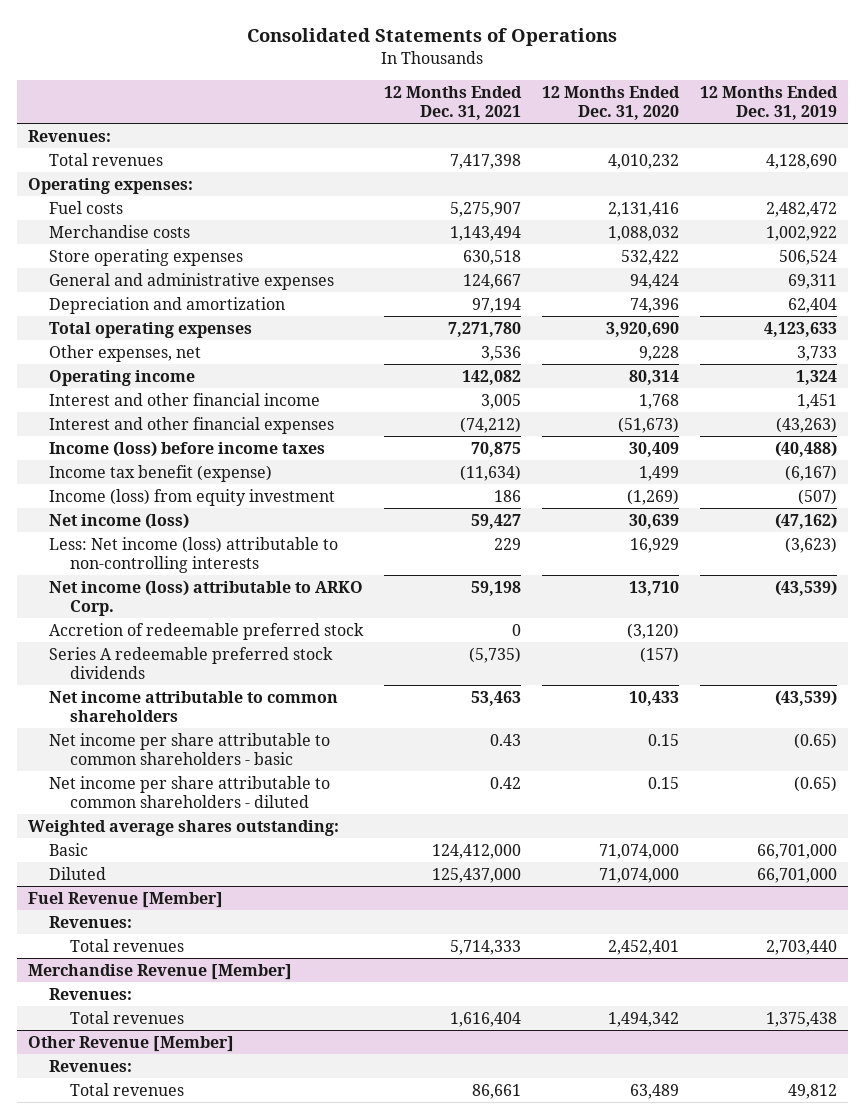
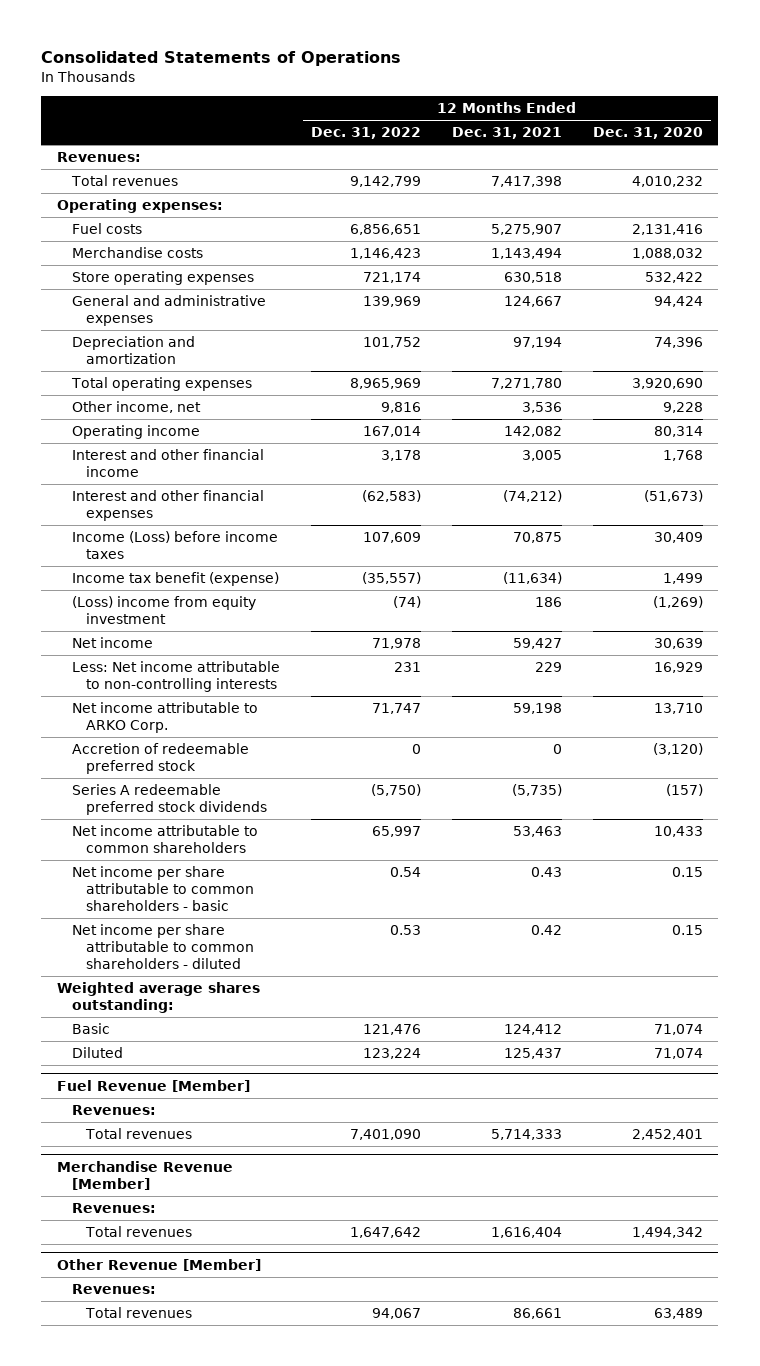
- | 12 Months Ended Dec. 31, 2021 | 12 Months Ended Dec. 31, 2020 | 12 Months Ended Dec. 31, 2019
+ | 12 Months Ended Dec. 31, 2022 | 12 Months Ended Dec. 31, 2021 | 12 Months Ended Dec. 31, 2020
- Other expenses, net | 3,536 | 9,228 | 3,733
+ Other income, net | 9,816 | 3,536 | 9,228
- Income (loss) before income taxes | 70,875 | 30,409 | (40,488)
+ Income (Loss) before income taxes | 107,609 | 70,875 | 30,409
- Income (loss) from equity investment | 186 | (1,269) | (507)
- Net income (loss) | 59,427 | 30,639 | (47,162)
- Less: Net income (loss) attributable to non-controlling interests | 229 | 16,929 | (3,623)
- Net income (loss) attributable to ARKO Corp. | 59,198 | 13,710 | (43,539)
+ (Loss) income from equity investment | (74) | 186 | (1,269)
+ Net income | 71,978 | 59,427 | 30,639
+ Less: Net income attributable to non-controlling interests | 231 | 229 | 16,929
+ Net income attributable to ARKO Corp. | 71,747 | 59,198 | 13,710
- Basic | 124,412,000 | 71,074,000 | 66,701,000
- Diluted | 125,437,000 | 71,074,000 | 66,701,000
+ Basic | 121,476 | 124,412 | 71,074
+ Diluted | 123,224 | 125,437 | 71,074

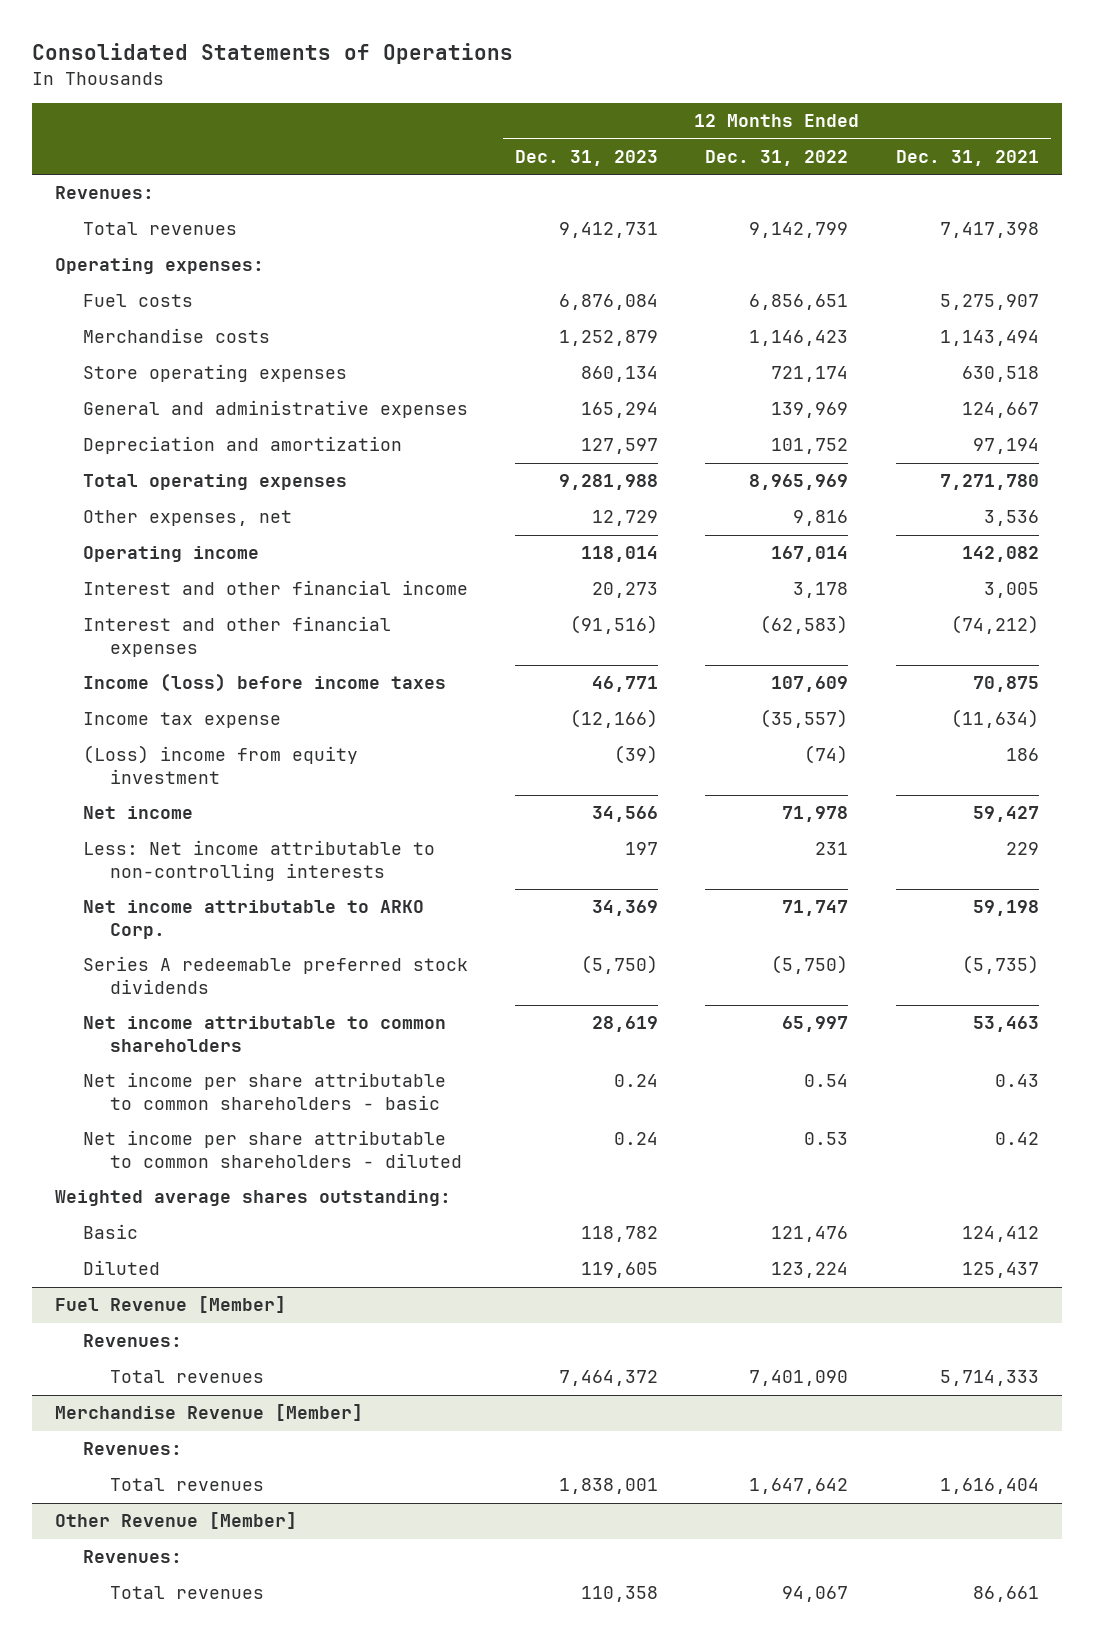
- | 12 Months Ended Dec. 31, 2022 | 12 Months Ended Dec. 31, 2021 | 12 Months Ended Dec. 31, 2020
+ | 12 Months Ended Dec. 31, 2023 | 12 Months Ended Dec. 31, 2022 | 12 Months Ended Dec. 31, 2021
- Other income, net | 9,816 | 3,536 | 9,228
+ Other expenses, net | 12,729 | 9,816 | 3,536
- Income (Loss) before income taxes | 107,609 | 70,875 | 30,409
- Income tax benefit (expense) | (35,557) | (11,634) | 1,499
+ Income (loss) before income taxes | 46,771 | 107,609 | 70,875
+ Income tax expense | (12,166) | (35,557) | (11,634)
- Accretion of redeemable preferred stock | 0 | 0 | (3,120)

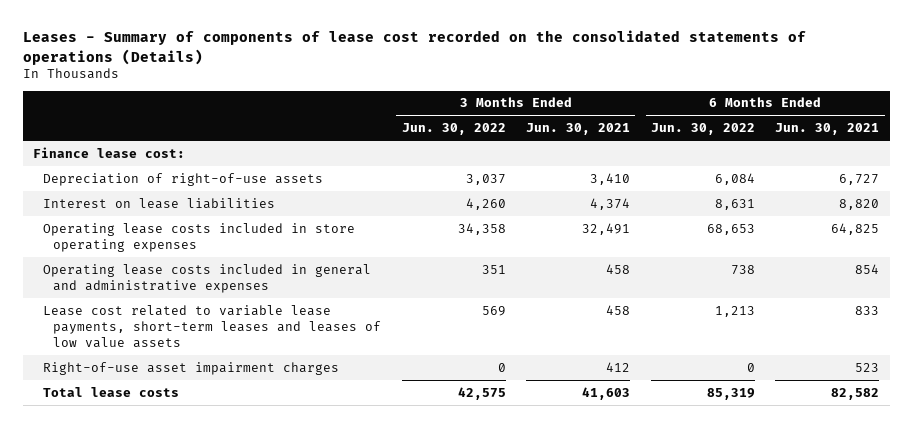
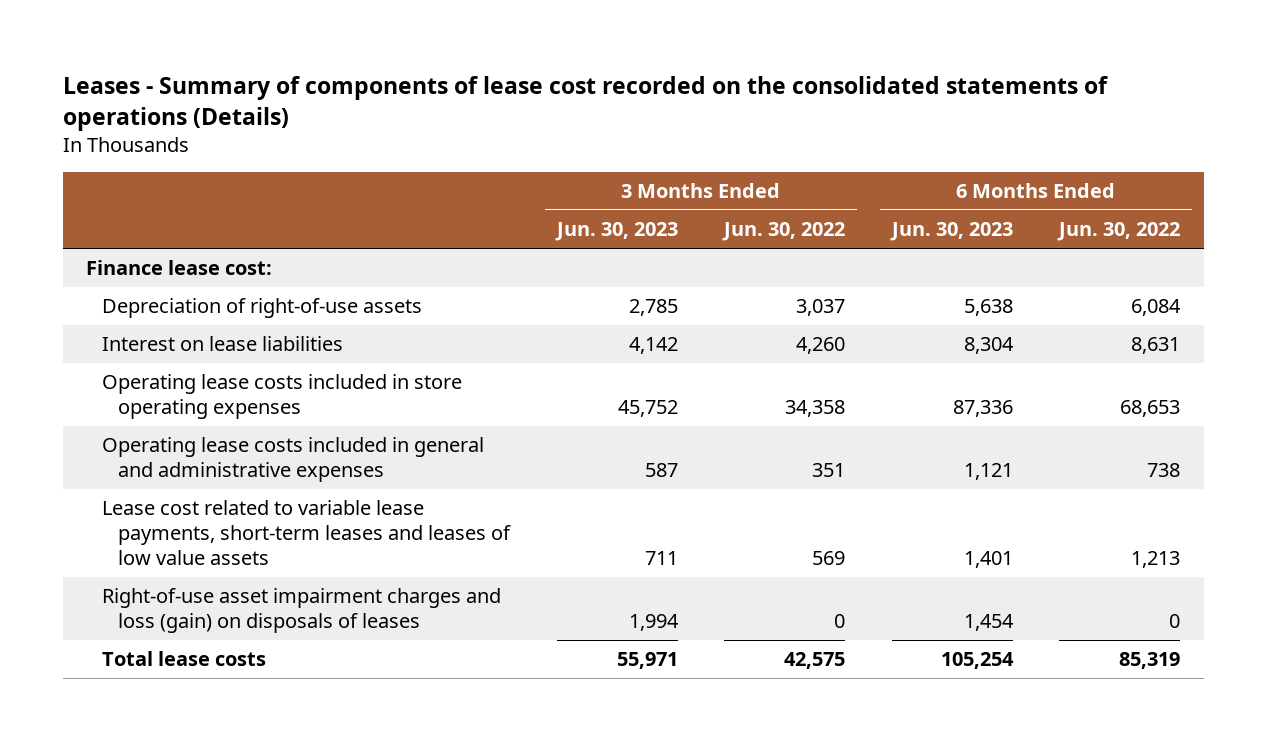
- | 3 Months Ended Jun. 30, 2022 | 3 Months Ended Jun. 30, 2021 | 6 Months Ended Jun. 30, 2022 | 6 Months Ended Jun. 30, 2021
+ | 3 Months Ended Jun. 30, 2023 | 3 Months Ended Jun. 30, 2022 | 6 Months Ended Jun. 30, 2023 | 6 Months Ended Jun. 30, 2022
- Right-of-use asset impairment charges | 0 | 412 | 0 | 523
+ Right-of-use asset impairment charges and loss (gain) on disposals of leases | 1,994 | 0 | 1,454 | 0

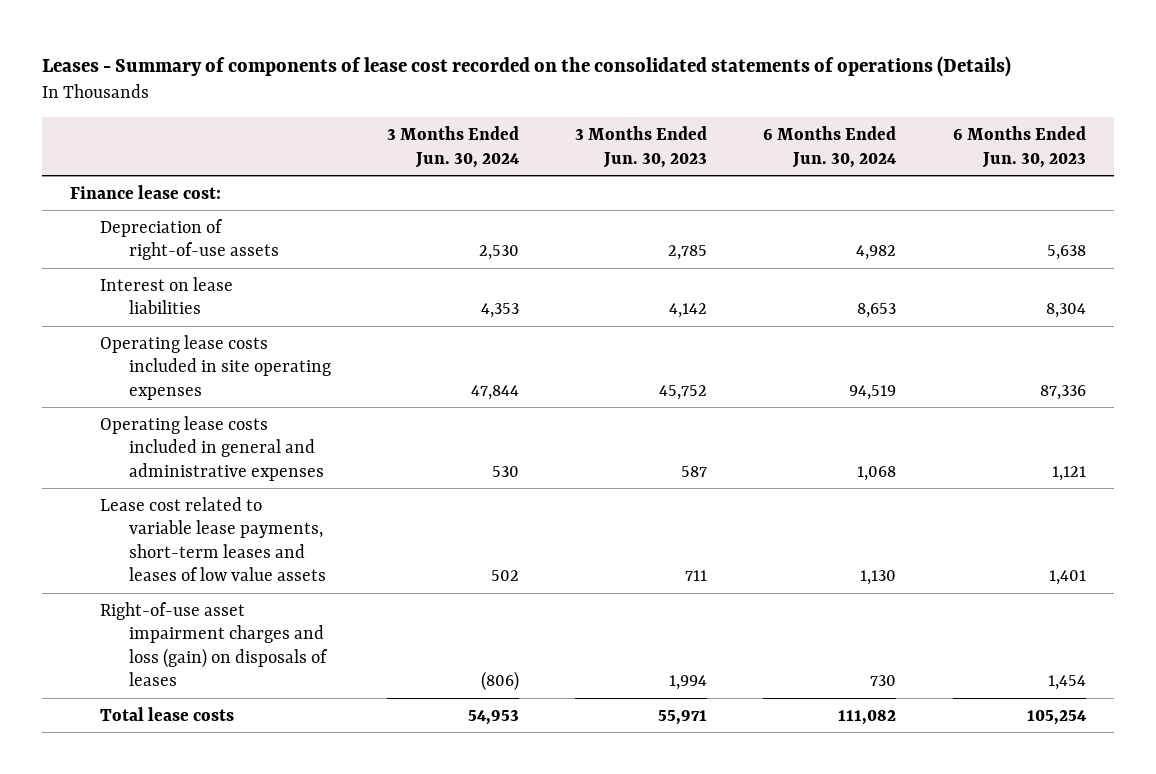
- | 3 Months Ended Jun. 30, 2023 | 3 Months Ended Jun. 30, 2022 | 6 Months Ended Jun. 30, 2023 | 6 Months Ended Jun. 30, 2022
+ | 3 Months Ended Jun. 30, 2024 | 3 Months Ended Jun. 30, 2023 | 6 Months Ended Jun. 30, 2024 | 6 Months Ended Jun. 30, 2023
- Operating lease costs included in store operating expenses | 45,752 | 34,358 | 87,336 | 68,653
+ Operating lease costs included in site operating expenses | 47,844 | 45,752 | 94,519 | 87,336

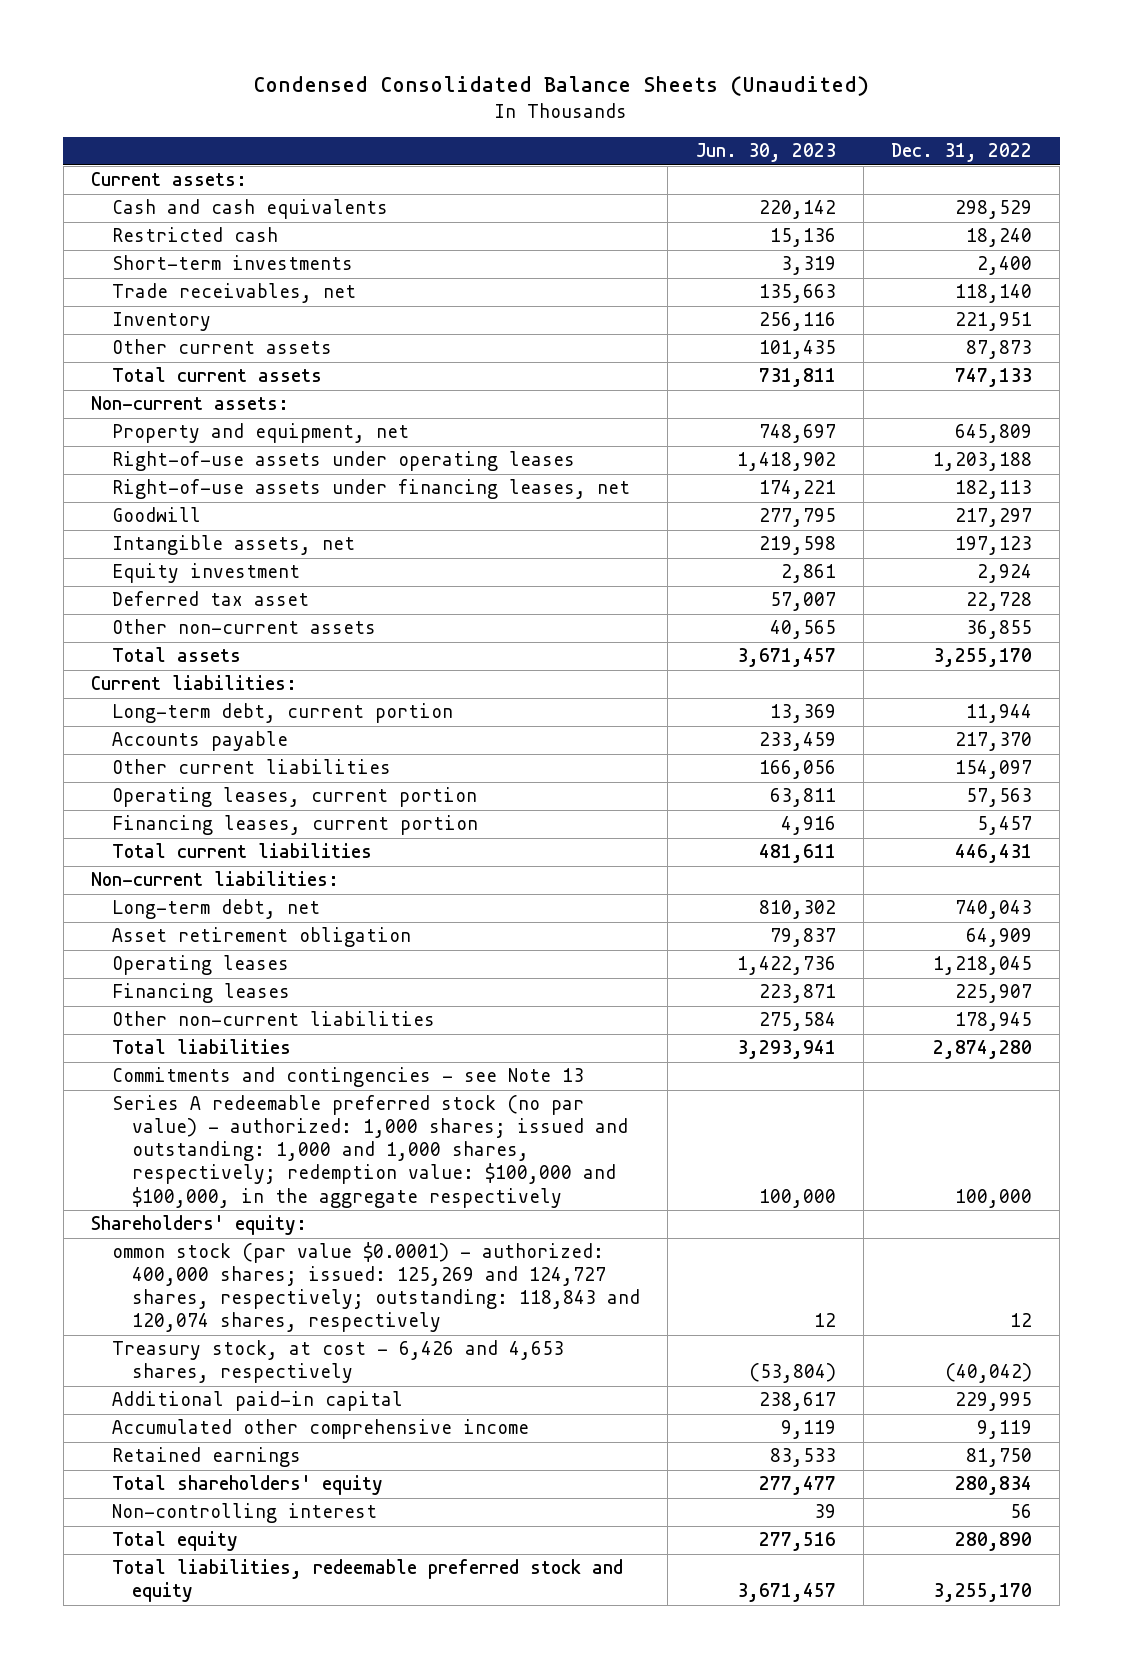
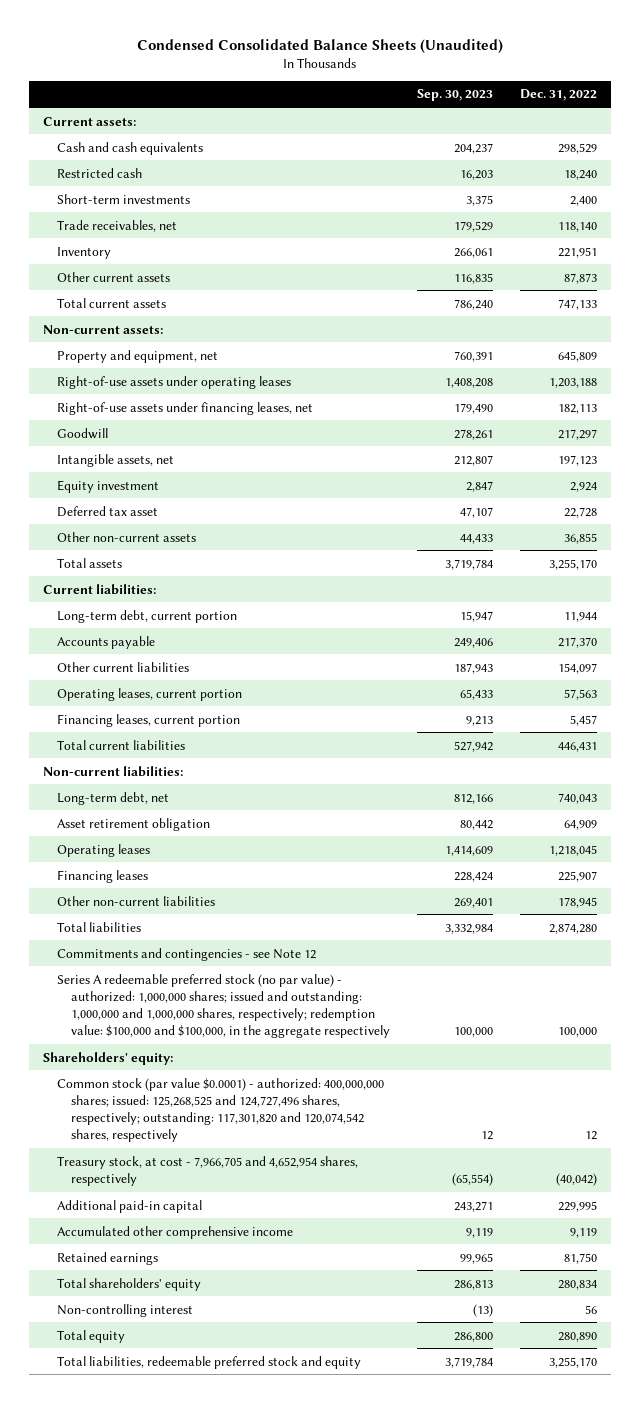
- | Jun. 30, 2023 | Dec. 31, 2022
+ | Sep. 30, 2023 | Dec. 31, 2022
- Commitments and contingencies - see Note 13
- Series A redeemable preferred stock (no par value) - authorized: 1,000 shares; issued and outstanding: 1,000 and 1,000 shares, respectively; redemption value: $100,000 and $100,000, in the aggregate respectively | 100,000 | 100,000
+ Commitments and contingencies - see Note 12
+ Series A redeemable preferred stock (no par value) - authorized: 1,000,000 shares; issued and outstanding: 1,000,000 and 1,000,000 shares, respectively; redemption value: $100,000 and $100,000, in the aggregate respectively | 100,000 | 100,000
- ommon stock (par value $0.0001) - authorized: 400,000 shares; issued: 125,269 and 124,727 shares, respectively; outstanding: 118,843 and 120,074 shares, respectively | 12 | 12
- Treasury stock, at cost - 6,426 and 4,653 shares, respectively | (53,804) | (40,042)
+ Common stock (par value $0.0001) - authorized: 400,000,000 shares; issued: 125,268,525 and 124,727,496 shares, respectively; outstanding: 117,301,820 and 120,074,542 shares, respectively | 12 | 12
+ Treasury stock, at cost - 7,966,705 and 4,652,954 shares, respectively | (65,554) | (40,042)

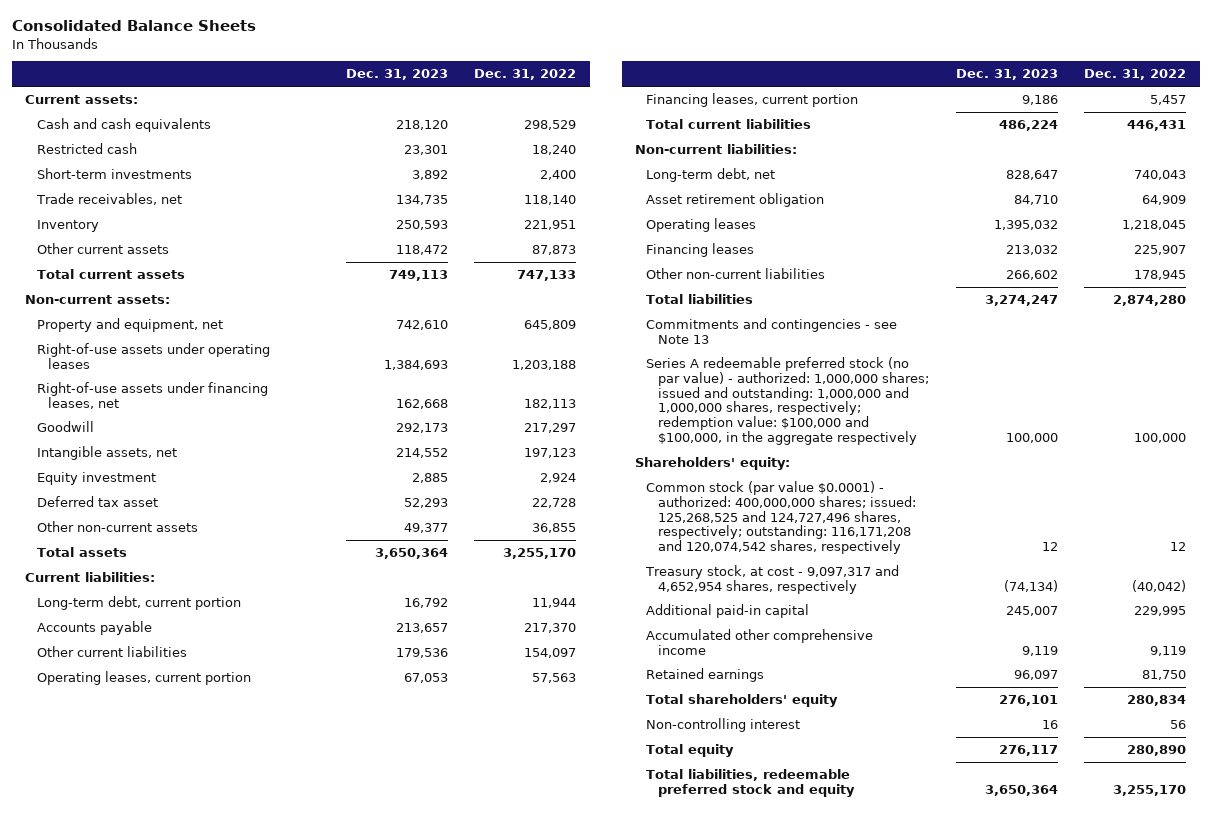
- Condensed Consolidated Balance Sheets (Unaudited)
+ Consolidated Balance Sheets
- | Sep. 30, 2023 | Dec. 31, 2022
+ | Dec. 31, 2023 | Dec. 31, 2022
- Commitments and contingencies - see Note 12
+ Commitments and contingencies - see Note 13
- Common stock (par value $0.0001) - authorized: 400,000,000 shares; issued: 125,268,525 and 124,727,496 shares, respectively; outstanding: 117,301,820 and 120,074,542 shares, respectively | 12 | 12
- Treasury stock, at cost - 7,966,705 and 4,652,954 shares, respectively | (65,554) | (40,042)
+ Common stock (par value $0.0001) - authorized: 400,000,000 shares; issued: 125,268,525 and 124,727,496 shares, respectively; outstanding: 116,171,208 and 120,074,542 shares, respectively | 12 | 12
+ Treasury stock, at cost - 9,097,317 and 4,652,954 shares, respectively | (74,134) | (40,042)

